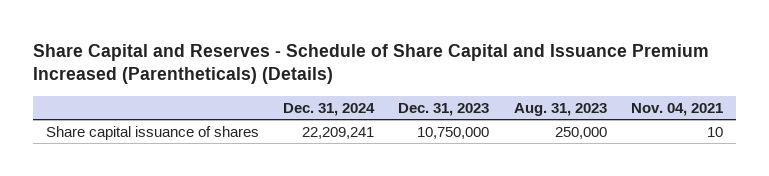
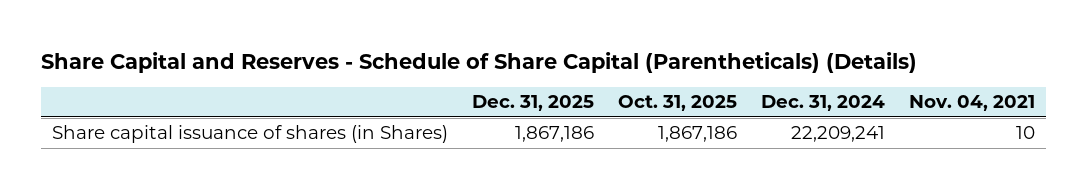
- Share Capital and Reserves - Schedule of Share Capital and Issuance Premium Increased (Parentheticals) (Details)
+ Share Capital and Reserves - Schedule of Share Capital (Parentheticals) (Details)
- | Dec. 31, 2024 | Dec. 31, 2023 | Aug. 31, 2023 | Nov. 04, 2021
+ | Dec. 31, 2025 | Oct. 31, 2025 | Dec. 31, 2024 | Nov. 04, 2021
- Share capital issuance of shares | 22,209,241 | 10,750,000 | 250,000 | 10
+ Share capital issuance of shares (in Shares) | 1,867,186 | 1,867,186 | 22,209,241 | 10

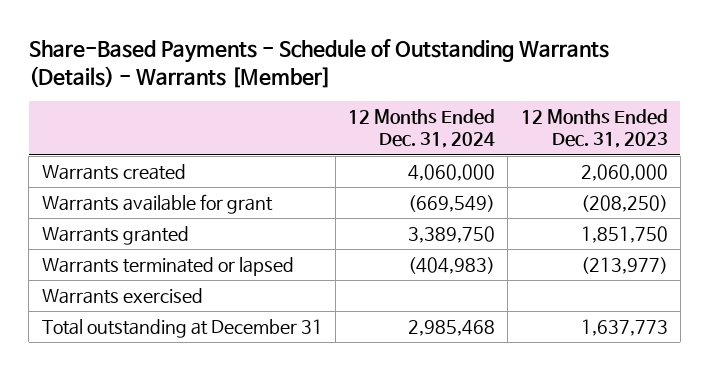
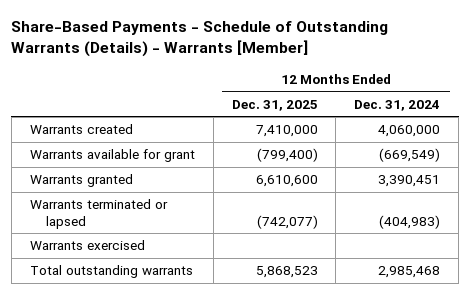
- | 12 Months Ended Dec. 31, 2024 | 12 Months Ended Dec. 31, 2023
+ | 12 Months Ended Dec. 31, 2025 | 12 Months Ended Dec. 31, 2024
- Warrants granted | 3,389,750 | 1,851,750
+ Warrants granted | 6,610,600 | 3,390,451
- Total outstanding at December 31 | 2,985,468 | 1,637,773
+ Total outstanding warrants | 5,868,523 | 2,985,468

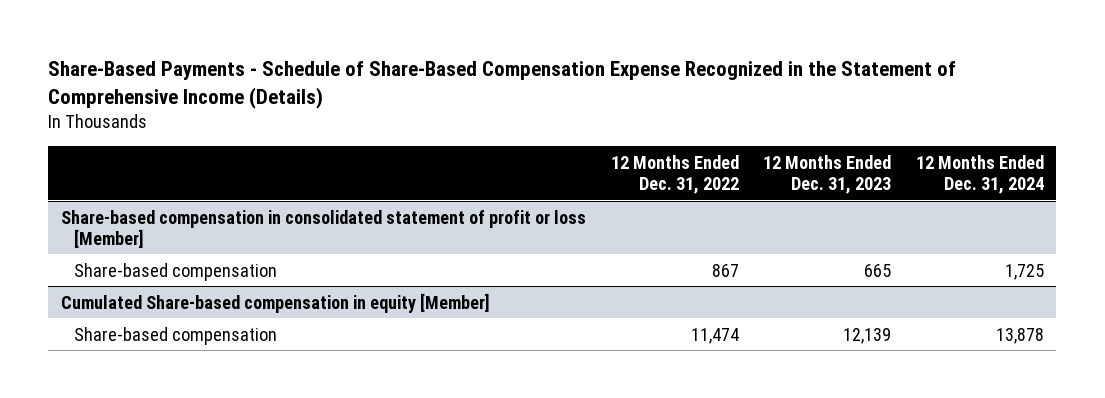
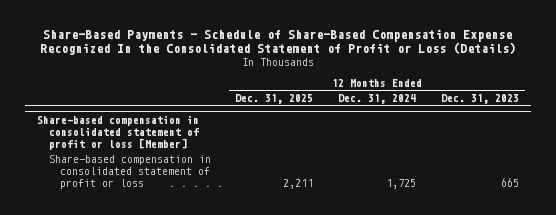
- Share-Based Payments - Schedule of Share-Based Compensation Expense Recognized in the Statement of Comprehensive Income (Details)
+ Share-Based Payments - Schedule of Share-Based Compensation Expense Recognized In the Consolidated Statement of Profit or Loss (Details)
- | 12 Months Ended Dec. 31, 2022 | 12 Months Ended Dec. 31, 2023 | 12 Months Ended Dec. 31, 2024
+ | 12 Months Ended Dec. 31, 2025 | 12 Months Ended Dec. 31, 2024 | 12 Months Ended Dec. 31, 2023
@ Share-based compensation in consolidated statement of profit or loss [Member]
- Share-based compensation | 867 | 665 | 1,725
- Cumulated Share-based compensation in equity [Member]
- Share-based compensation | 11,474 | 12,139 | 13,878
@ Share-based compensation in consolidated statement of profit or loss [Member]
+ Share-based compensation in consolidated statement of profit or loss | 2,211 | 1,725 | 665

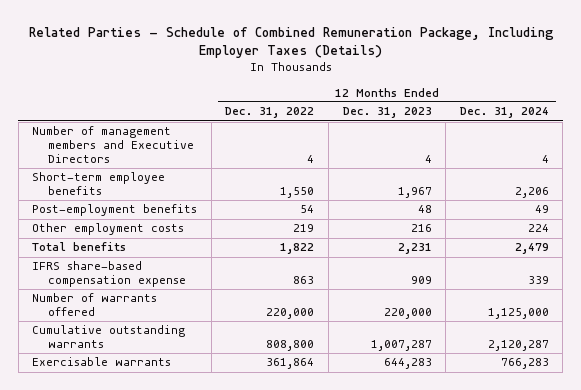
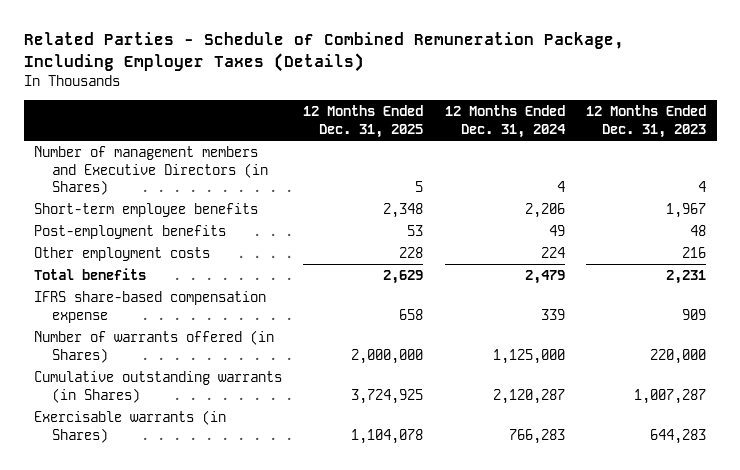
- | 12 Months Ended Dec. 31, 2022 | 12 Months Ended Dec. 31, 2023 | 12 Months Ended Dec. 31, 2024
+ | 12 Months Ended Dec. 31, 2025 | 12 Months Ended Dec. 31, 2024 | 12 Months Ended Dec. 31, 2023
- Number of management members and Executive Directors | 4 | 4 | 4
+ Number of management members and Executive Directors (in Shares) | 5 | 4 | 4
- Number of warrants offered | 220,000 | 220,000 | 1,125,000
- Cumulative outstanding warrants | 808,800 | 1,007,287 | 2,120,287
- Exercisable warrants | 361,864 | 644,283 | 766,283
+ Number of warrants offered (in Shares) | 2,000,000 | 1,125,000 | 220,000
+ Cumulative outstanding warrants (in Shares) | 3,724,925 | 2,120,287 | 1,007,287
+ Exercisable warrants (in Shares) | 1,104,078 | 766,283 | 644,283

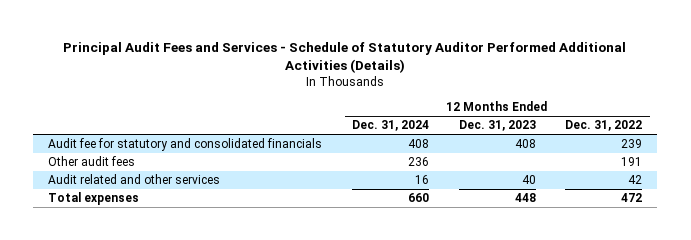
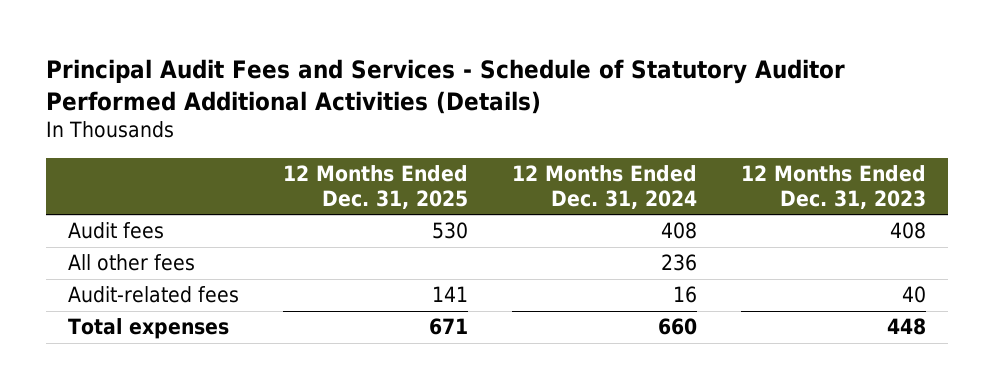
- | 12 Months Ended Dec. 31, 2024 | 12 Months Ended Dec. 31, 2023 | 12 Months Ended Dec. 31, 2022
+ | 12 Months Ended Dec. 31, 2025 | 12 Months Ended Dec. 31, 2024 | 12 Months Ended Dec. 31, 2023
- Audit fee for statutory and consolidated financials | 408 | 408 | 239
- Other audit fees | 236 | | 191
- Audit related and other services | 16 | 40 | 42
+ Audit fees | 530 | 408 | 408
+ All other fees | | 236 |
+ Audit-related fees | 141 | 16 | 40

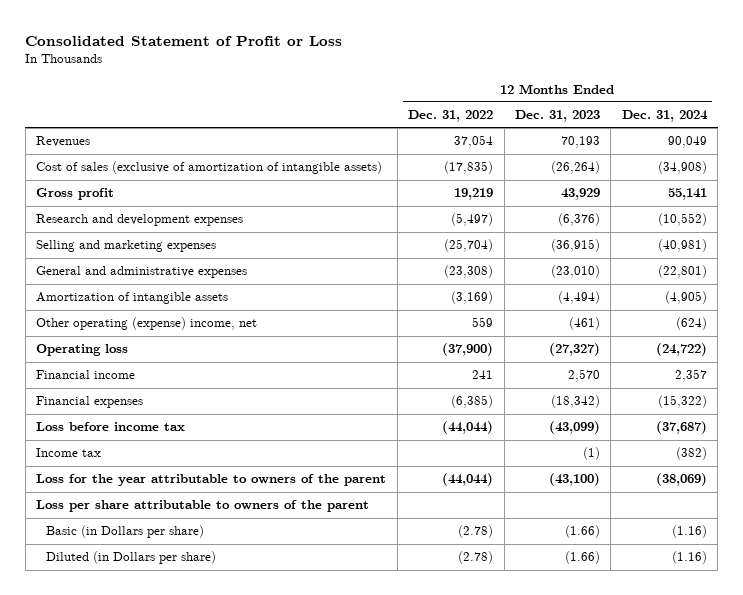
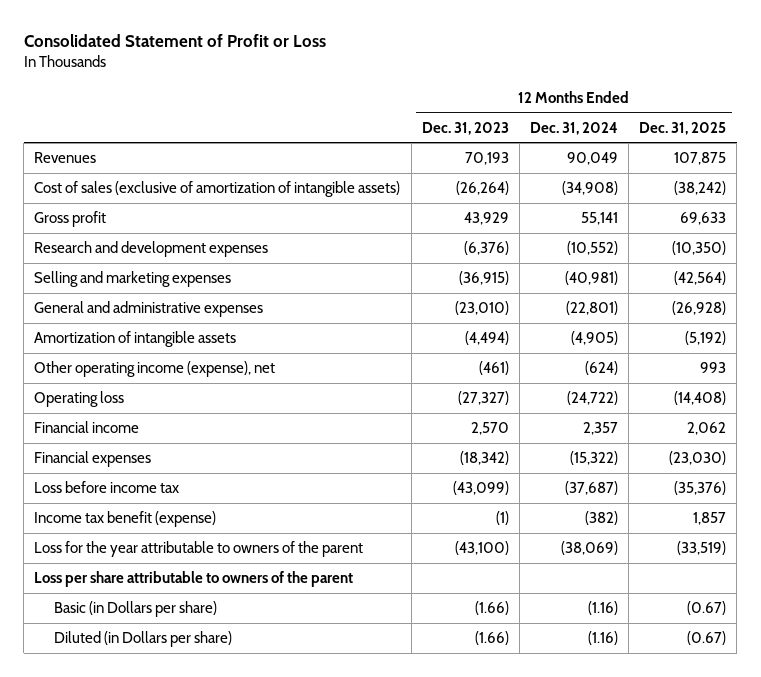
- | 12 Months Ended Dec. 31, 2022 | 12 Months Ended Dec. 31, 2023 | 12 Months Ended Dec. 31, 2024
+ | 12 Months Ended Dec. 31, 2023 | 12 Months Ended Dec. 31, 2024 | 12 Months Ended Dec. 31, 2025
- Other operating (expense) income, net | 559 | (461) | (624)
+ Other operating income (expense), net | (461) | (624) | 993
- Income tax | | (1) | (382)
+ Income tax benefit (expense) | (1) | (382) | 1,857

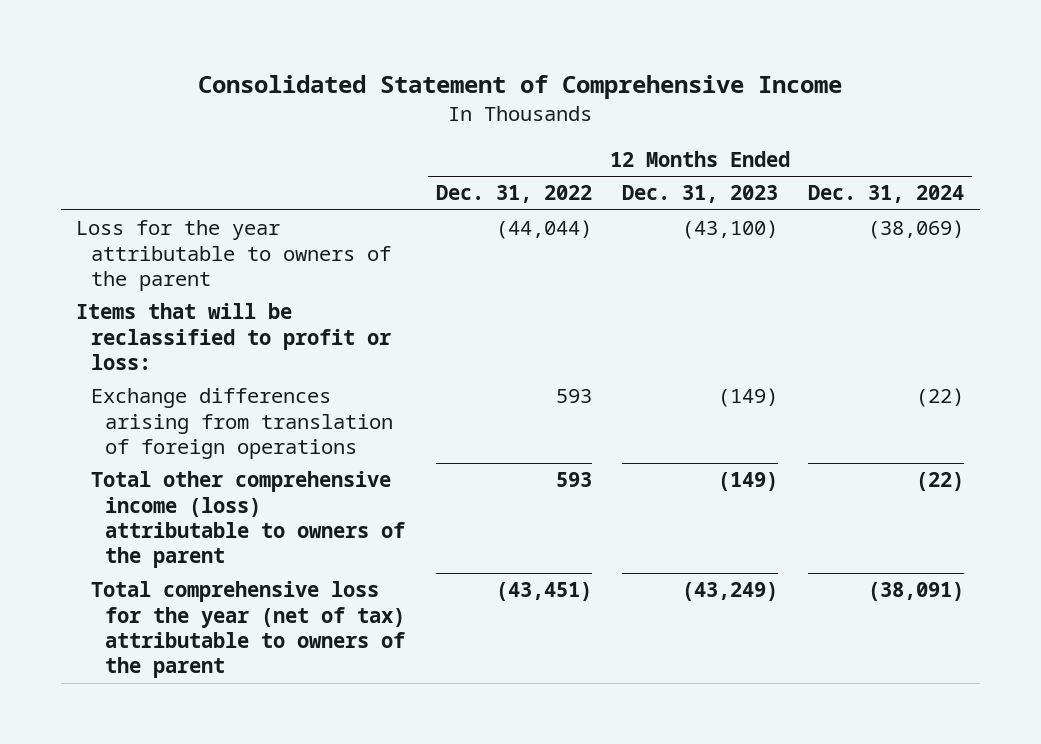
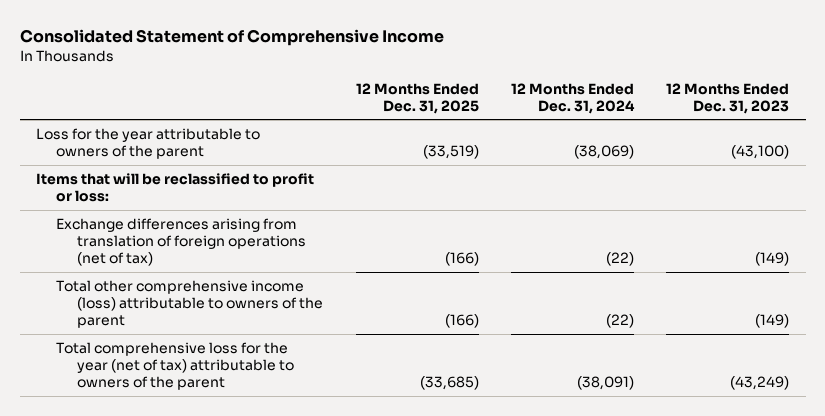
- | 12 Months Ended Dec. 31, 2022 | 12 Months Ended Dec. 31, 2023 | 12 Months Ended Dec. 31, 2024
+ | 12 Months Ended Dec. 31, 2025 | 12 Months Ended Dec. 31, 2024 | 12 Months Ended Dec. 31, 2023
- Exchange differences arising from translation of foreign operations | 593 | (149) | (22)
+ Exchange differences arising from translation of foreign operations (net of tax) | (166) | (22) | (149)

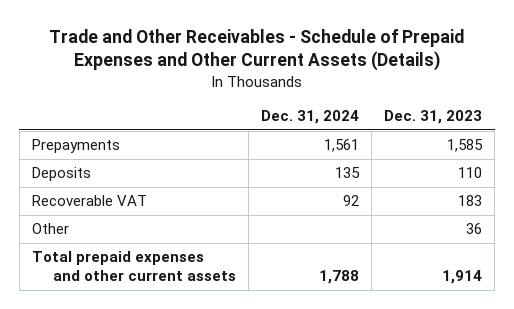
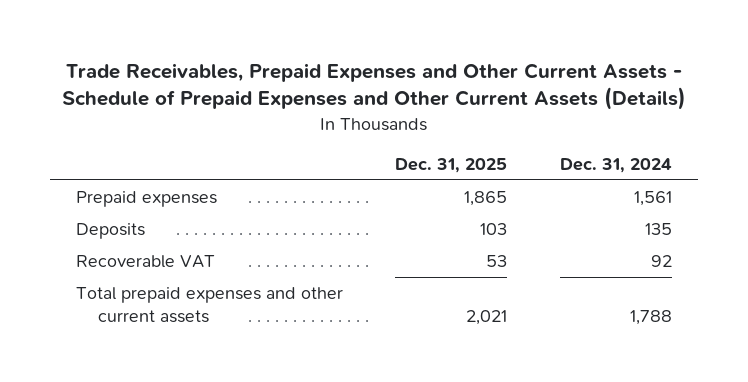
- Trade and Other Receivables - Schedule of Prepaid Expenses and Other Current Assets (Details)
+ Trade Receivables, Prepaid Expenses and Other Current Assets - Schedule of Prepaid Expenses and Other Current Assets (Details)
- | Dec. 31, 2024 | Dec. 31, 2023
+ | Dec. 31, 2025 | Dec. 31, 2024
- Prepayments | 1,561 | 1,585
+ Prepaid expenses | 1,865 | 1,561
- Other | | 36

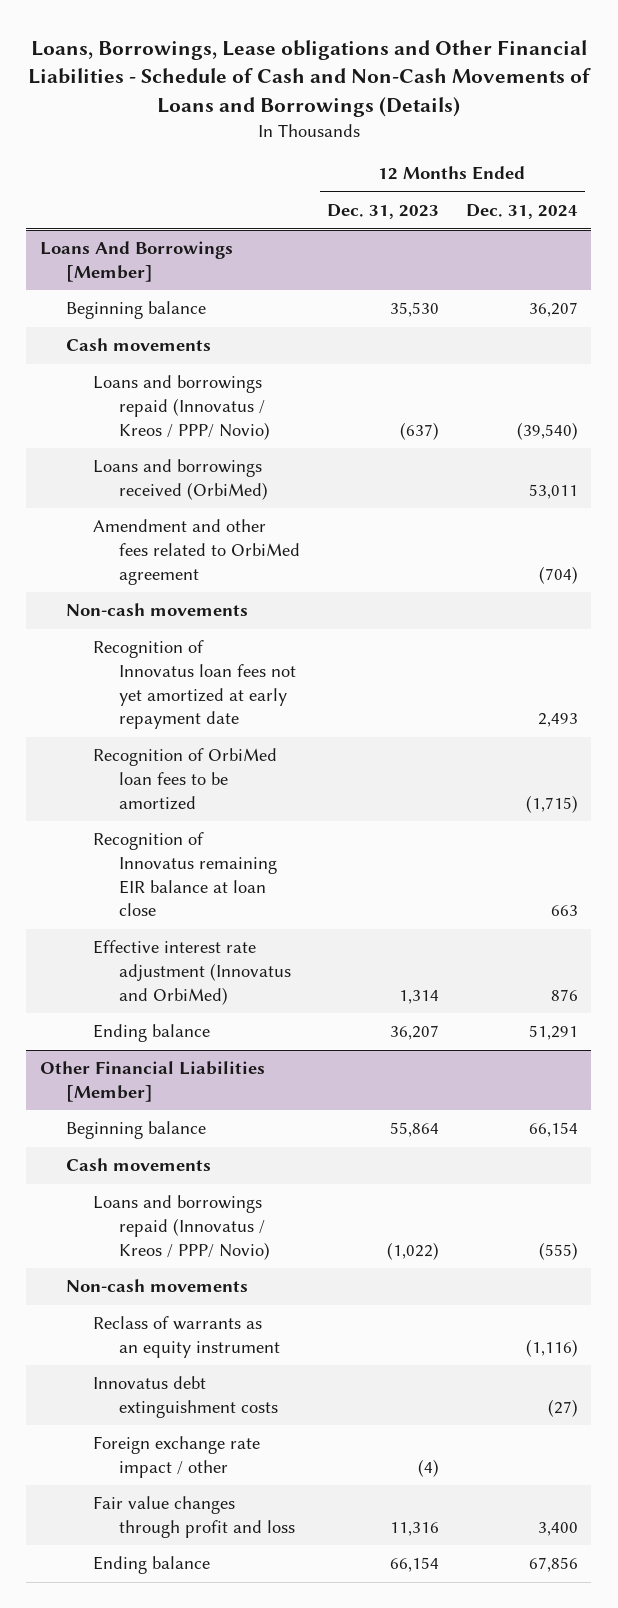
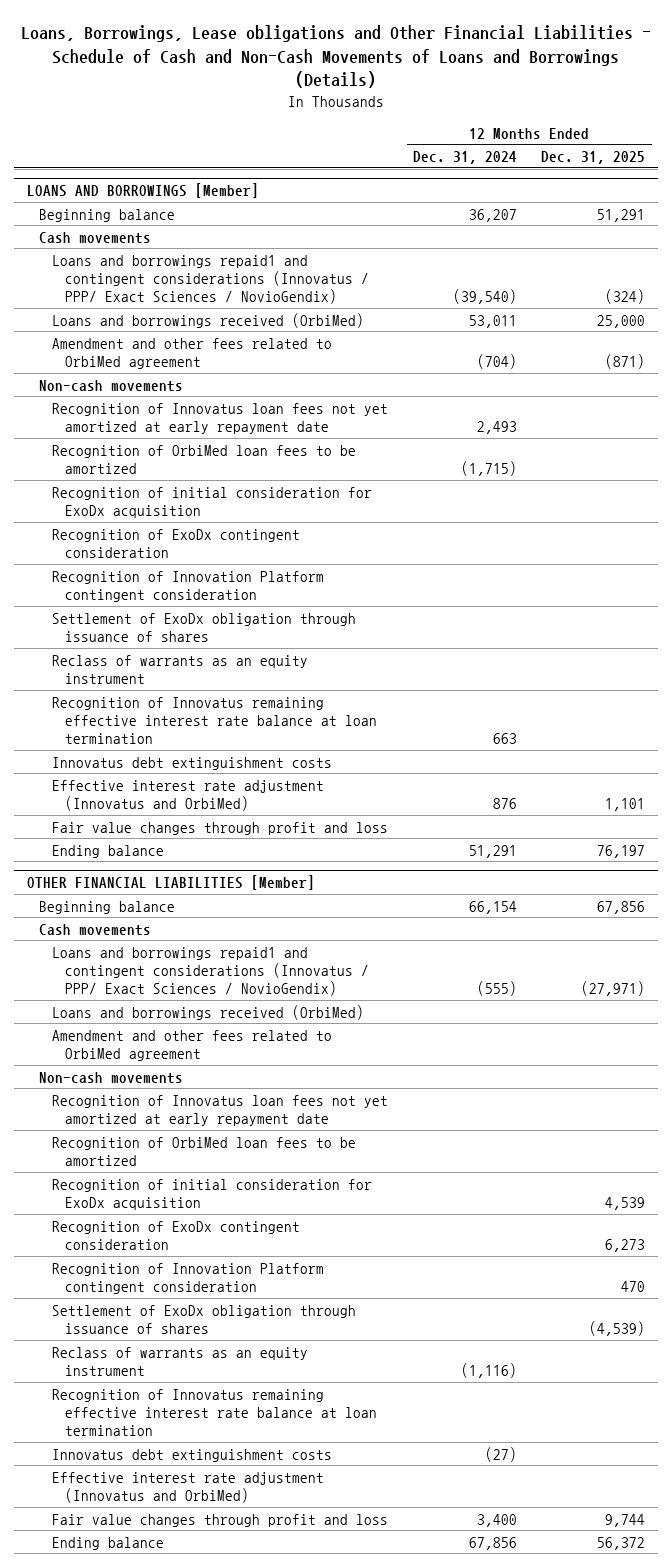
- | 12 Months Ended Dec. 31, 2023 | 12 Months Ended Dec. 31, 2024
+ | 12 Months Ended Dec. 31, 2024 | 12 Months Ended Dec. 31, 2025
- Loans And Borrowings [Member]
+ LOANS AND BORROWINGS [Member]
- Loans and borrowings repaid (Innovatus / Kreos / PPP/ Novio) | (637) | (39,540)
+ Loans and borrowings repaid1 and contingent considerations (Innovatus / PPP/ Exact Sciences / NovioGendix) | (39,540) | (324)
- Recognition of Innovatus remaining EIR balance at loan close | | 663
+ Recognition of initial consideration for ExoDx acquisition
+ Recognition of ExoDx contingent consideration
+ Recognition of Innovation Platform contingent consideration
+ Settlement of ExoDx obligation through issuance of shares
+ Reclass of warrants as an equity instrument
+ Recognition of Innovatus remaining effective interest rate balance at loan termination | 663 |
+ Innovatus debt extinguishment costs
+ Fair value changes through profit and loss
- Other Financial Liabilities [Member]
+ OTHER FINANCIAL LIABILITIES [Member]
- Loans and borrowings repaid (Innovatus / Kreos / PPP/ Novio) | (1,022) | (555)
+ Loans and borrowings repaid1 and contingent considerations (Innovatus / PPP/ Exact Sciences / NovioGendix) | (555) | (27,971)
+ Loans and borrowings received (OrbiMed)
+ Amendment and other fees related to OrbiMed agreement
+ Recognition of Innovatus loan fees not yet amortized at early repayment date
+ Recognition of OrbiMed loan fees to be amortized
+ Recognition of initial consideration for ExoDx acquisition | | 4,539
+ Recognition of ExoDx contingent consideration | | 6,273
+ Recognition of Innovation Platform contingent consideration | | 470
+ Settlement of ExoDx obligation through issuance of shares | | (4,539)
+ Recognition of Innovatus remaining effective interest rate balance at loan termination
- Foreign exchange rate impact / other | (4) |
+ Effective interest rate adjustment (Innovatus and OrbiMed)

